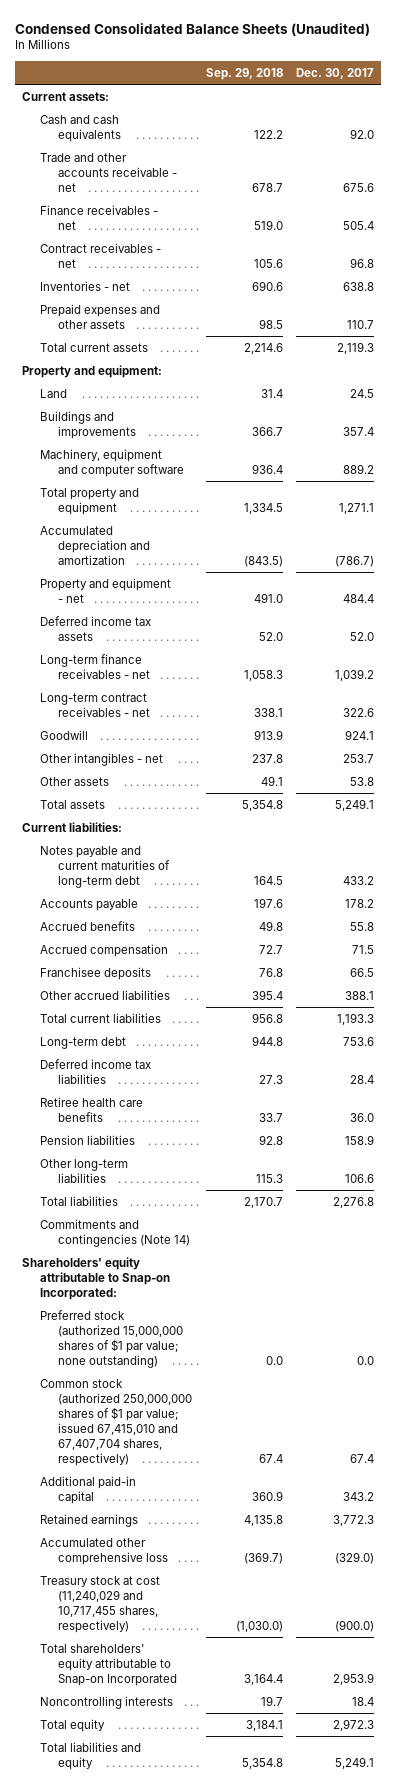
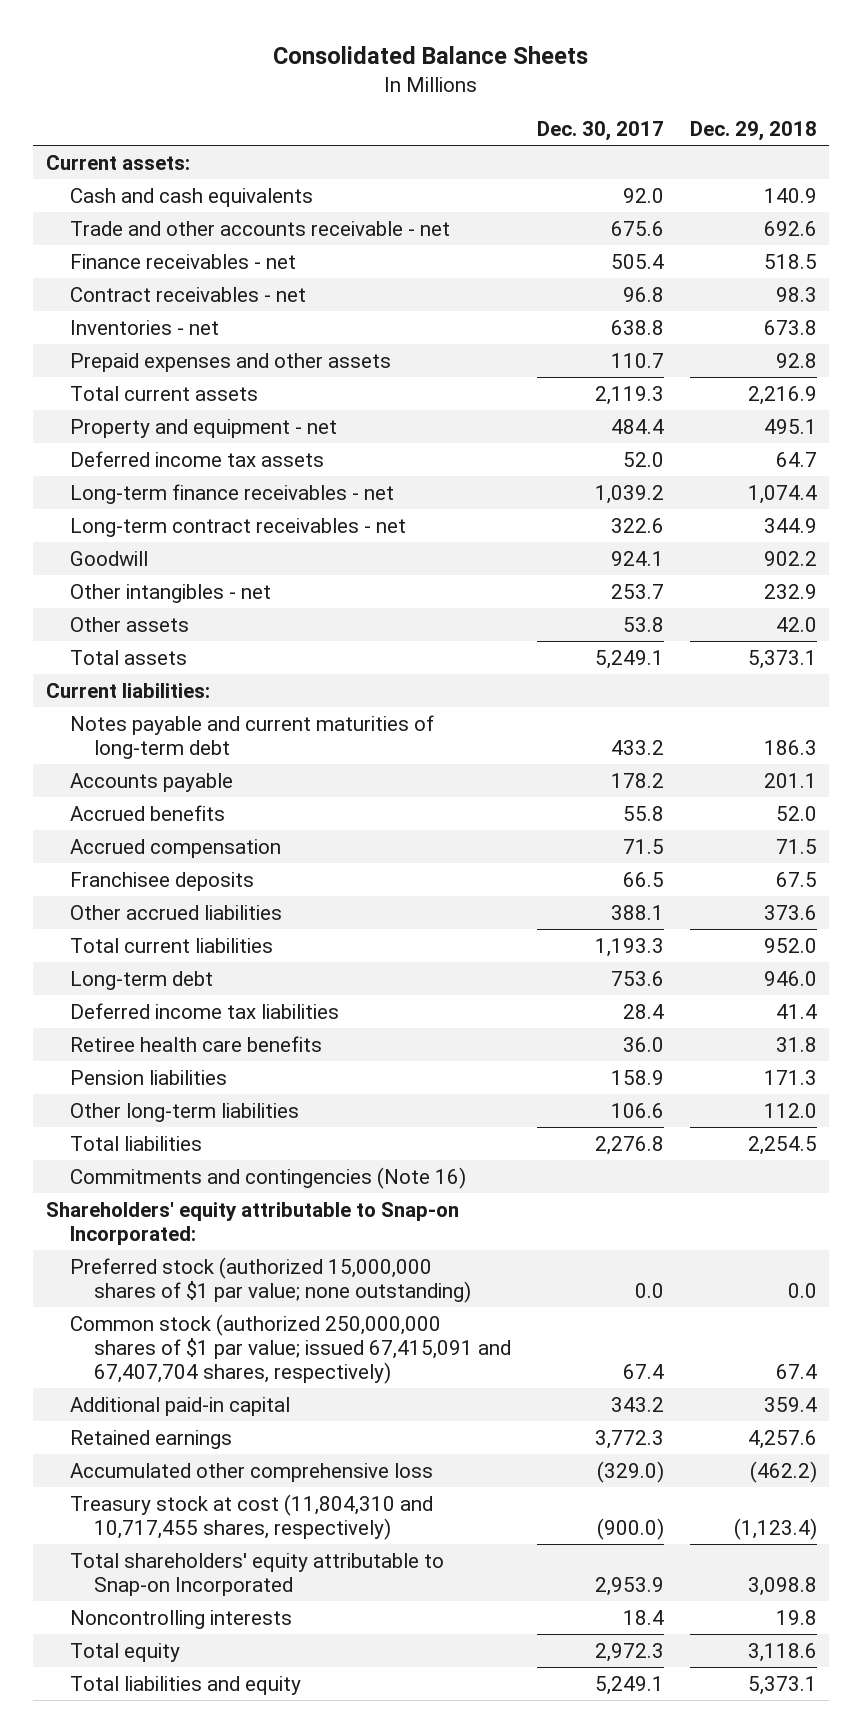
- Condensed Consolidated Balance Sheets (Unaudited)
+ Consolidated Balance Sheets
- | Sep. 29, 2018 | Dec. 30, 2017
+ | Dec. 30, 2017 | Dec. 29, 2018
- Property and equipment:
- Land | 31.4 | 24.5
- Buildings and improvements | 366.7 | 357.4
- Machinery, equipment and computer software | 936.4 | 889.2
- Total property and equipment | 1,334.5 | 1,271.1
- Accumulated depreciation and amortization | (843.5) | (786.7)
- Commitments and contingencies (Note 14)
+ Commitments and contingencies (Note 16)
- Common stock (authorized 250,000,000 shares of $1 par value; issued 67,415,010 and 67,407,704 shares, respectively) | 67.4 | 67.4
+ Common stock (authorized 250,000,000 shares of $1 par value; issued 67,415,091 and 67,407,704 shares, respectively) | 67.4 | 67.4
- Treasury stock at cost (11,240,029 and 10,717,455 shares, respectively) | (1,030.0) | (900.0)
+ Treasury stock at cost (11,804,310 and 10,717,455 shares, respectively) | (900.0) | (1,123.4)

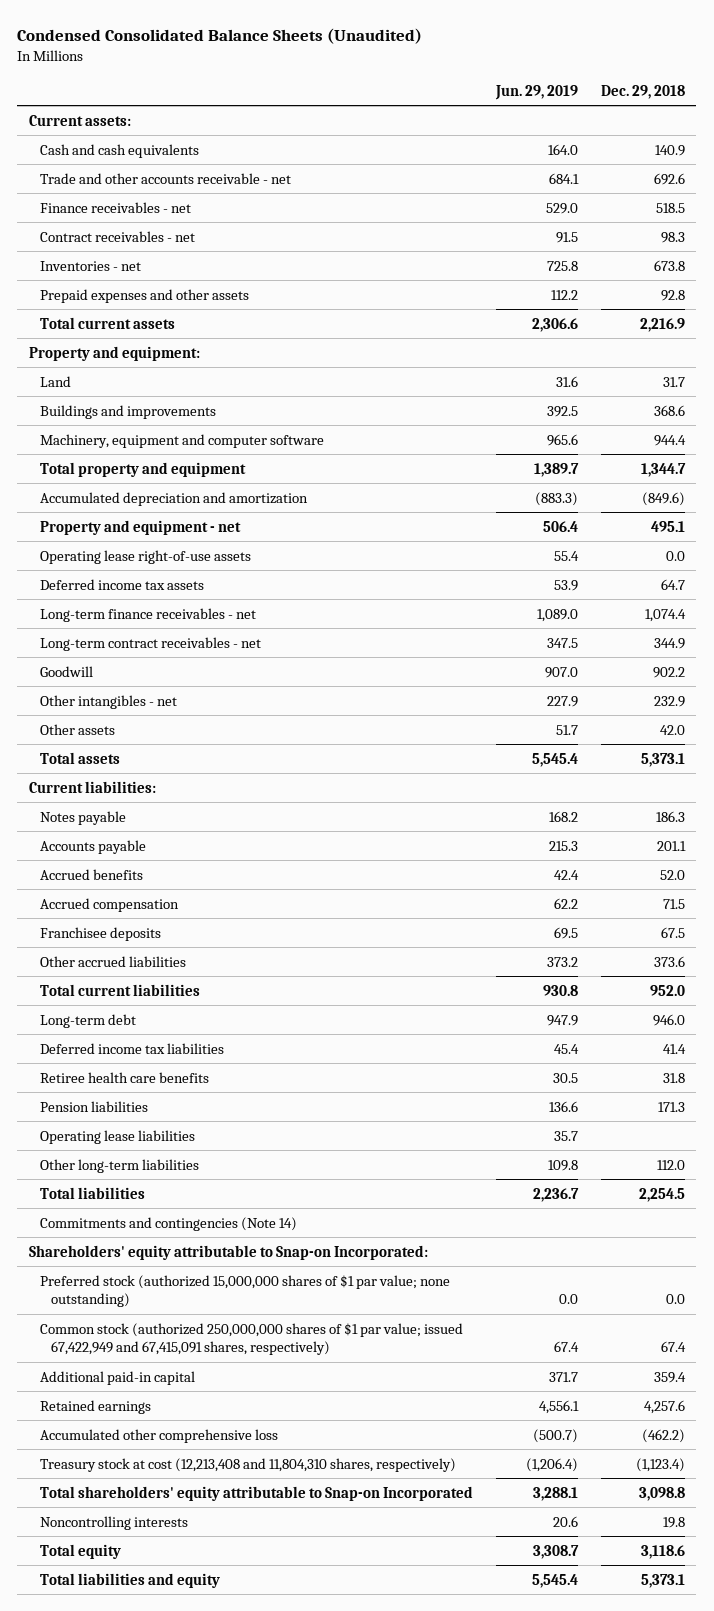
- Consolidated Balance Sheets
+ Condensed Consolidated Balance Sheets (Unaudited)
- | Dec. 30, 2017 | Dec. 29, 2018
+ | Jun. 29, 2019 | Dec. 29, 2018
+ Property and equipment:
+ Land | 31.6 | 31.7
+ Buildings and improvements | 392.5 | 368.6
+ Machinery, equipment and computer software | 965.6 | 944.4
+ Total property and equipment | 1,389.7 | 1,344.7
+ Accumulated depreciation and amortization | (883.3) | (849.6)
+ Operating lease right-of-use assets | 55.4 | 0.0
- Notes payable and current maturities of long-term debt | 433.2 | 186.3
+ Notes payable | 168.2 | 186.3
+ Operating lease liabilities | 35.7 |
- Commitments and contingencies (Note 16)
+ Commitments and contingencies (Note 14)
- Common stock (authorized 250,000,000 shares of $1 par value; issued 67,415,091 and 67,407,704 shares, respectively) | 67.4 | 67.4
+ Common stock (authorized 250,000,000 shares of $1 par value; issued 67,422,949 and 67,415,091 shares, respectively) | 67.4 | 67.4
- Treasury stock at cost (11,804,310 and 10,717,455 shares, respectively) | (900.0) | (1,123.4)
+ Treasury stock at cost (12,213,408 and 11,804,310 shares, respectively) | (1,206.4) | (1,123.4)

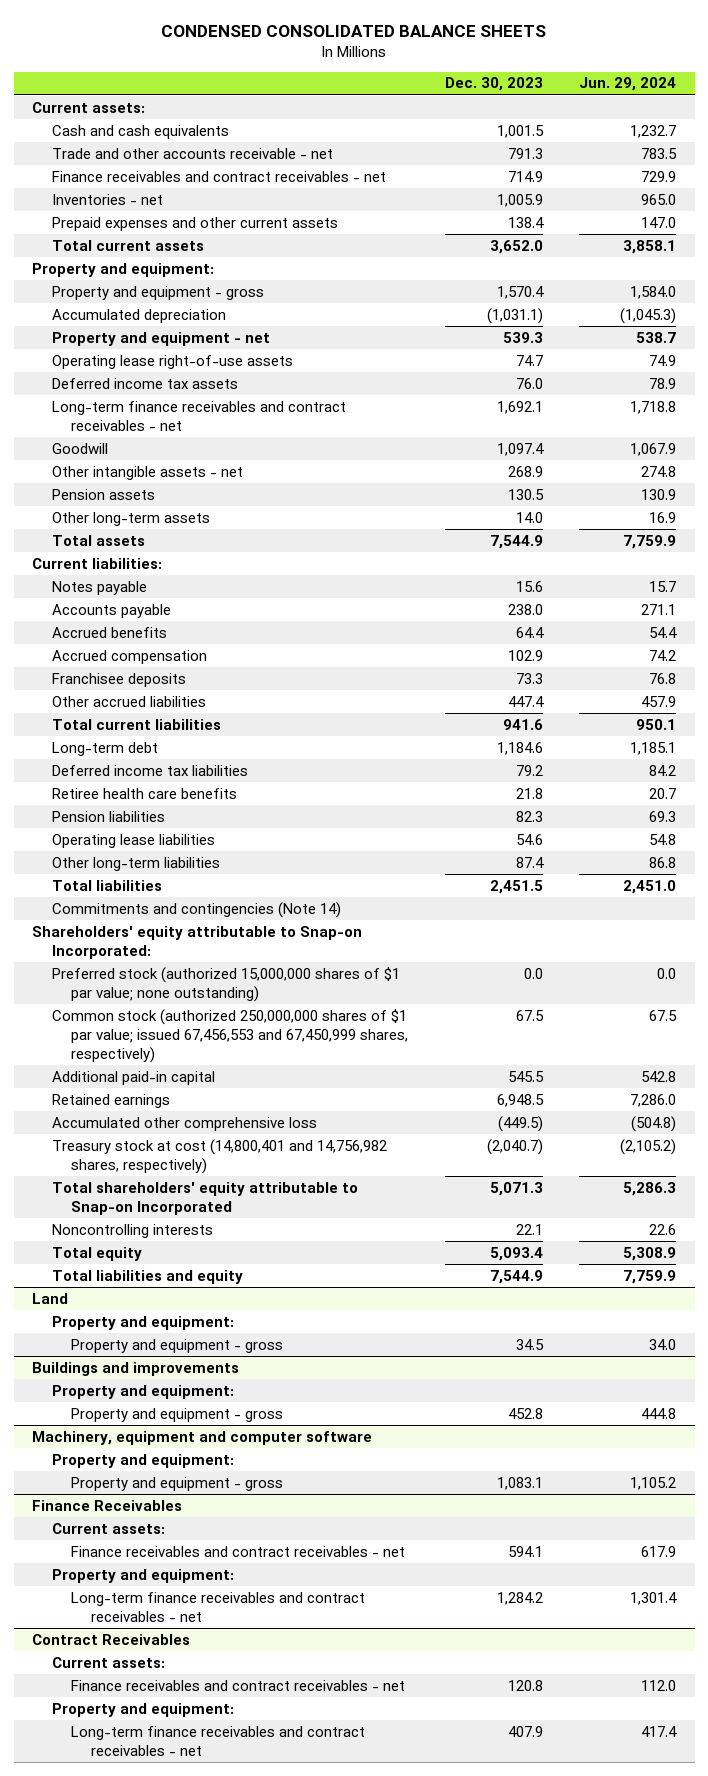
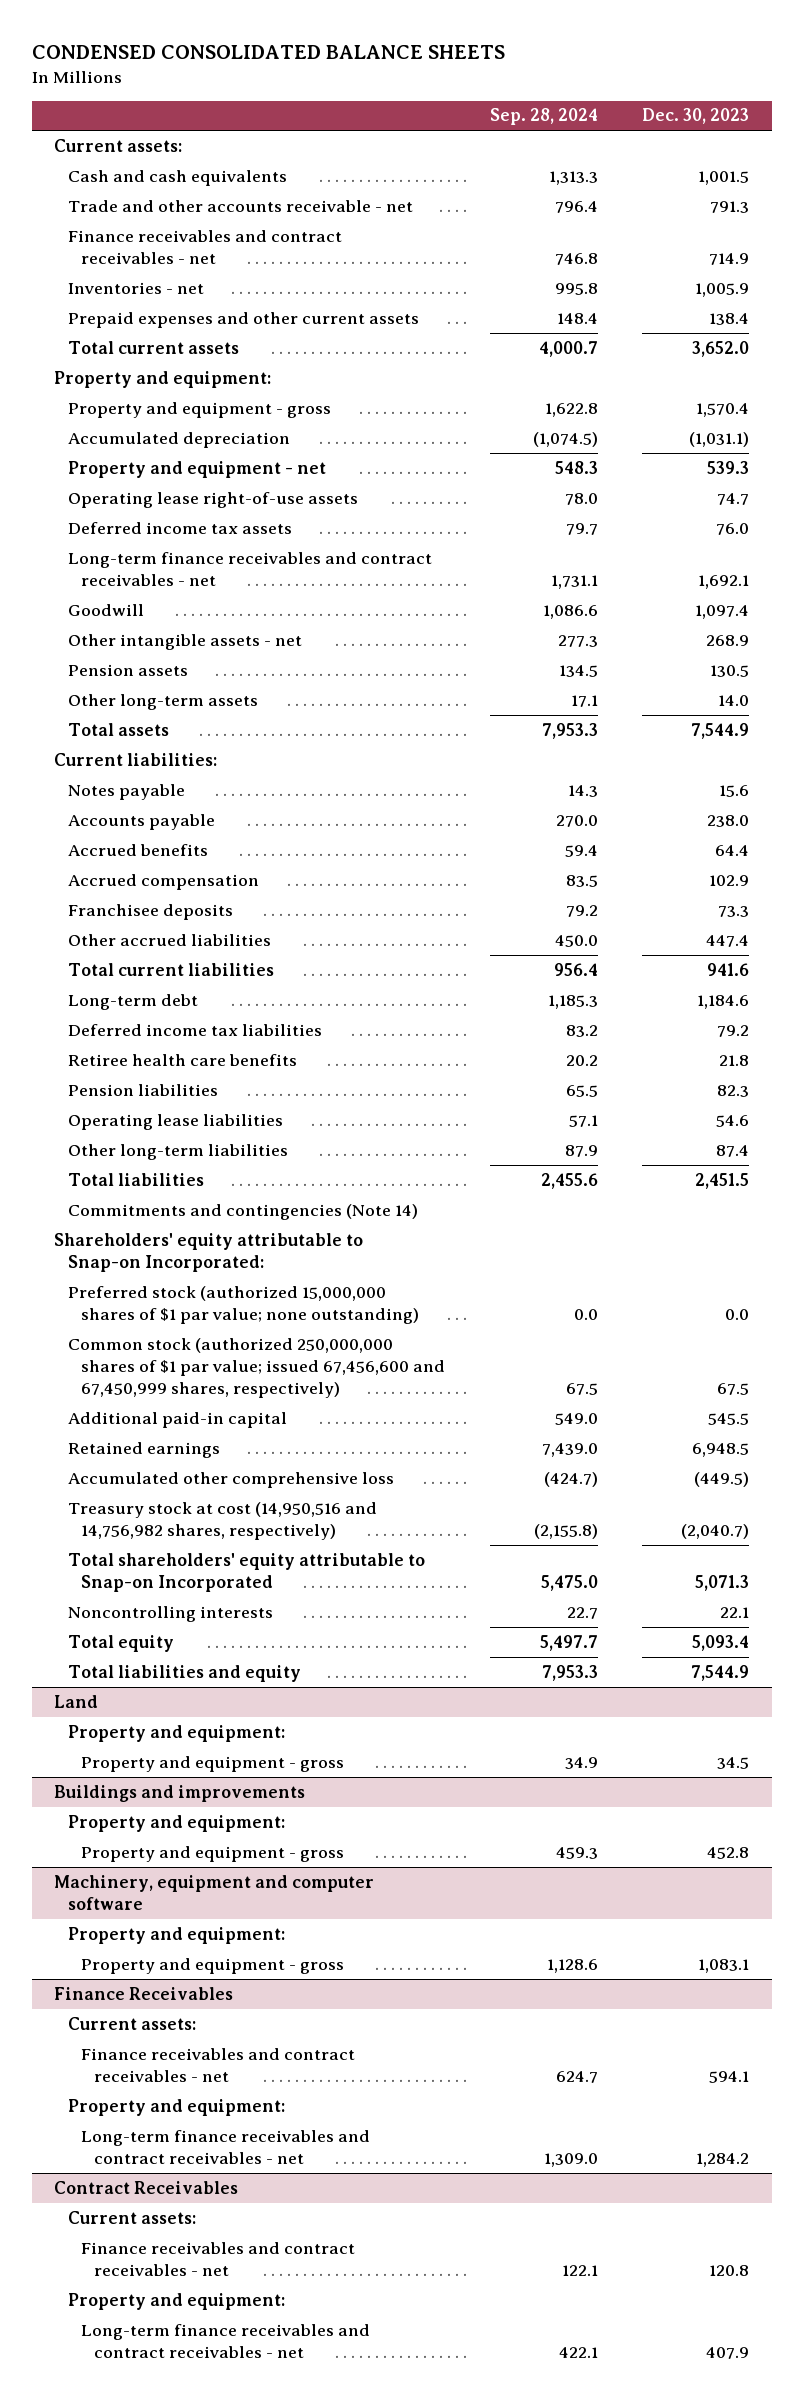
- | Dec. 30, 2023 | Jun. 29, 2024
+ | Sep. 28, 2024 | Dec. 30, 2023
- Common stock (authorized 250,000,000 shares of $1 par value; issued 67,456,553 and 67,450,999 shares, respectively) | 67.5 | 67.5
+ Common stock (authorized 250,000,000 shares of $1 par value; issued 67,456,600 and 67,450,999 shares, respectively) | 67.5 | 67.5
- Treasury stock at cost (14,800,401 and 14,756,982 shares, respectively) | (2,040.7) | (2,105.2)
+ Treasury stock at cost (14,950,516 and 14,756,982 shares, respectively) | (2,155.8) | (2,040.7)

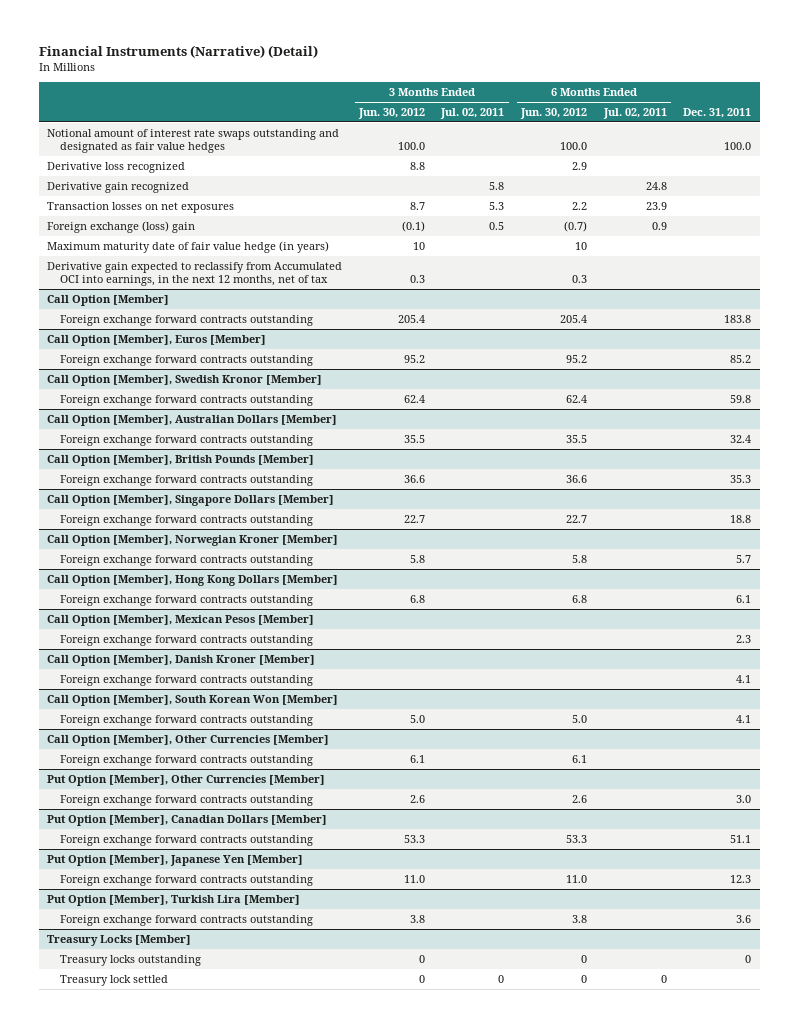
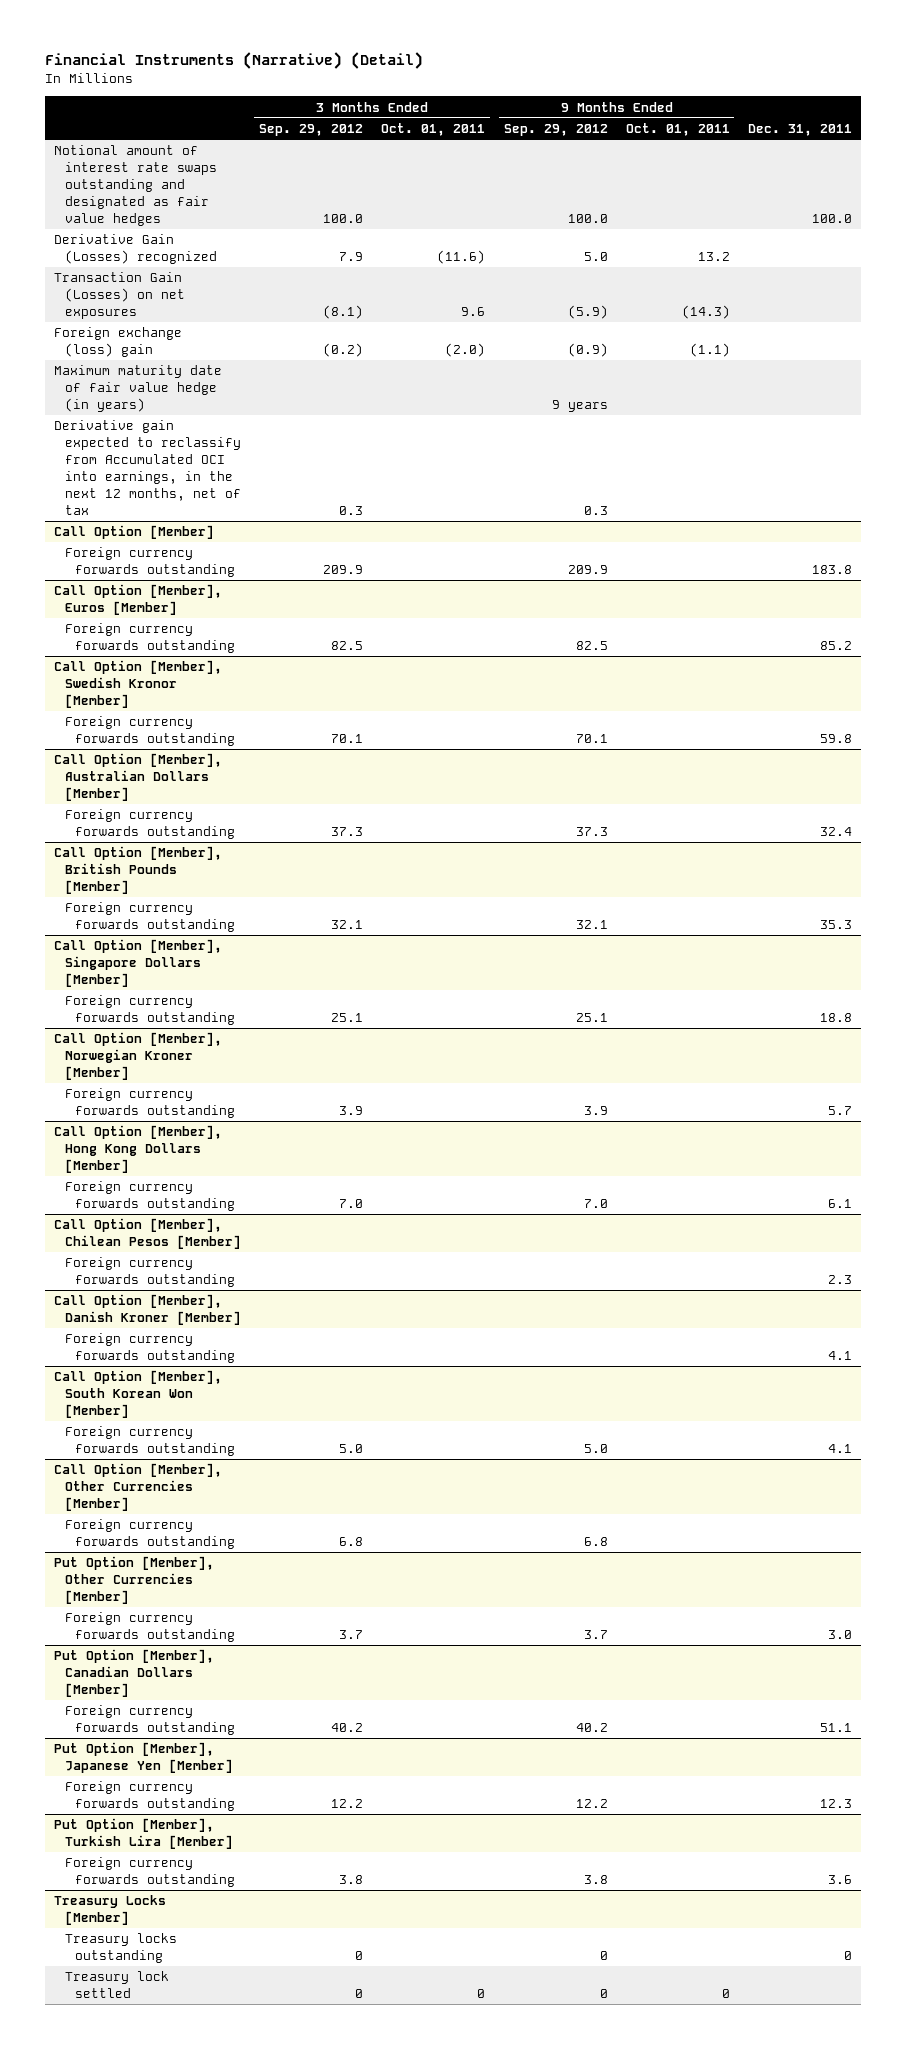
- | 3 Months Ended Jun. 30, 2012 | 3 Months Ended Jul. 02, 2011 | 6 Months Ended Jun. 30, 2012 | 6 Months Ended Jul. 02, 2011 | Dec. 31, 2011
+ | 3 Months Ended Sep. 29, 2012 | 3 Months Ended Oct. 01, 2011 | 9 Months Ended Sep. 29, 2012 | 9 Months Ended Oct. 01, 2011 | Dec. 31, 2011
- Derivative loss recognized | 8.8 | | 2.9 | |
- Derivative gain recognized | | 5.8 | | 24.8 |
- Transaction losses on net exposures | 8.7 | 5.3 | 2.2 | 23.9 |
+ Derivative Gain (Losses) recognized | 7.9 | (11.6) | 5.0 | 13.2 |
+ Transaction Gain (Losses) on net exposures | (8.1) | 9.6 | (5.9) | (14.3) |
@ Call Option [Member]
- Foreign exchange forward contracts outstanding | 205.4 | | 205.4 | | 183.8
+ Foreign currency forwards outstanding | 209.9 | | 209.9 | | 183.8
@ Call Option [Member], Euros [Member]
- Foreign exchange forward contracts outstanding | 95.2 | | 95.2 | | 85.2
+ Foreign currency forwards outstanding | 82.5 | | 82.5 | | 85.2
@ Call Option [Member], Swedish Kronor [Member]
- Foreign exchange forward contracts outstanding | 62.4 | | 62.4 | | 59.8
+ Foreign currency forwards outstanding | 70.1 | | 70.1 | | 59.8
@ Call Option [Member], Australian Dollars [Member]
- Foreign exchange forward contracts outstanding | 35.5 | | 35.5 | | 32.4
+ Foreign currency forwards outstanding | 37.3 | | 37.3 | | 32.4
@ Call Option [Member], British Pounds [Member]
- Foreign exchange forward contracts outstanding | 36.6 | | 36.6 | | 35.3
+ Foreign currency forwards outstanding | 32.1 | | 32.1 | | 35.3
@ Call Option [Member], Singapore Dollars [Member]
- Foreign exchange forward contracts outstanding | 22.7 | | 22.7 | | 18.8
+ Foreign currency forwards outstanding | 25.1 | | 25.1 | | 18.8
@ Call Option [Member], Norwegian Kroner [Member]
- Foreign exchange forward contracts outstanding | 5.8 | | 5.8 | | 5.7
+ Foreign currency forwards outstanding | 3.9 | | 3.9 | | 5.7
@ Call Option [Member], Hong Kong Dollars [Member]
- Foreign exchange forward contracts outstanding | 6.8 | | 6.8 | | 6.1
- Call Option [Member], Mexican Pesos [Member]
- Foreign exchange forward contracts outstanding | | | | | 2.3
@ Call Option [Member], Hong Kong Dollars [Member]
+ Foreign currency forwards outstanding | 7.0 | | 7.0 | | 6.1
+ Call Option [Member], Chilean Pesos [Member]
+ Foreign currency forwards outstanding | | | | | 2.3
@ Call Option [Member], Danish Kroner [Member]
- Foreign exchange forward contracts outstanding | | | | | 4.1
+ Foreign currency forwards outstanding | | | | | 4.1
@ Call Option [Member], South Korean Won [Member]
- Foreign exchange forward contracts outstanding | 5.0 | | 5.0 | | 4.1
+ Foreign currency forwards outstanding | 5.0 | | 5.0 | | 4.1
@ Call Option [Member], Other Currencies [Member]
- Foreign exchange forward contracts outstanding | 6.1 | | 6.1 | |
+ Foreign currency forwards outstanding | 6.8 | | 6.8 | |
@ Put Option [Member], Other Currencies [Member]
- Foreign exchange forward contracts outstanding | 2.6 | | 2.6 | | 3.0
+ Foreign currency forwards outstanding | 3.7 | | 3.7 | | 3.0
@ Put Option [Member], Canadian Dollars [Member]
- Foreign exchange forward contracts outstanding | 53.3 | | 53.3 | | 51.1
+ Foreign currency forwards outstanding | 40.2 | | 40.2 | | 51.1
@ Put Option [Member], Japanese Yen [Member]
- Foreign exchange forward contracts outstanding | 11.0 | | 11.0 | | 12.3
+ Foreign currency forwards outstanding | 12.2 | | 12.2 | | 12.3
@ Put Option [Member], Turkish Lira [Member]
- Foreign exchange forward contracts outstanding | 3.8 | | 3.8 | | 3.6
+ Foreign currency forwards outstanding | 3.8 | | 3.8 | | 3.6

